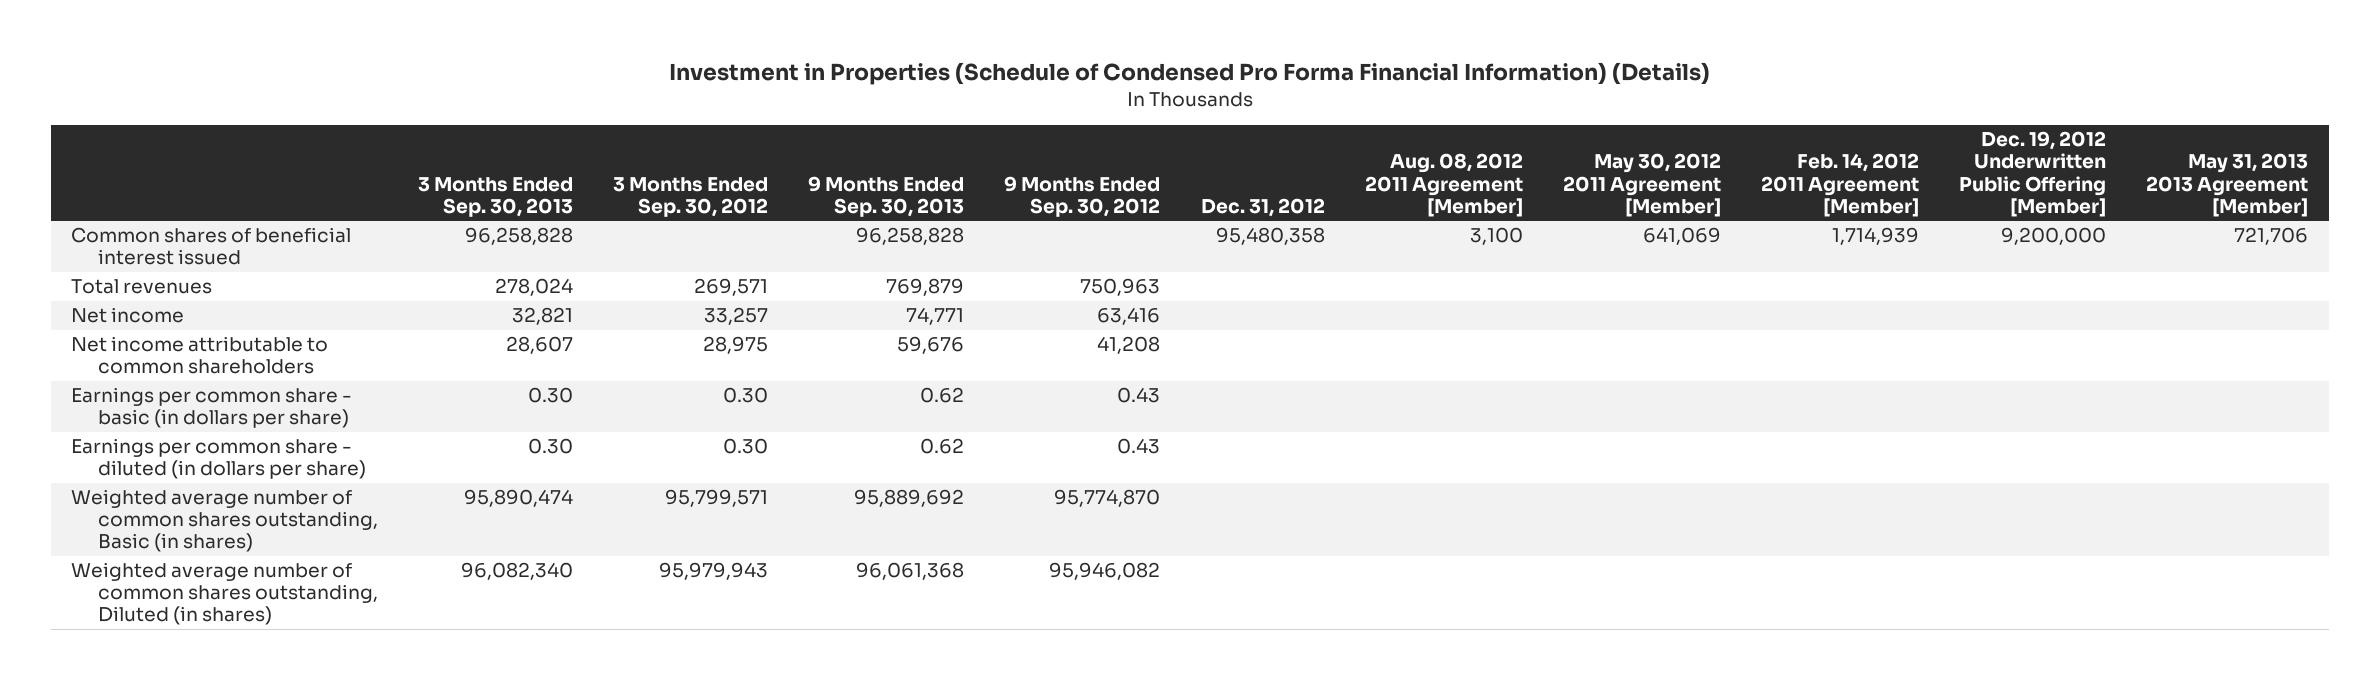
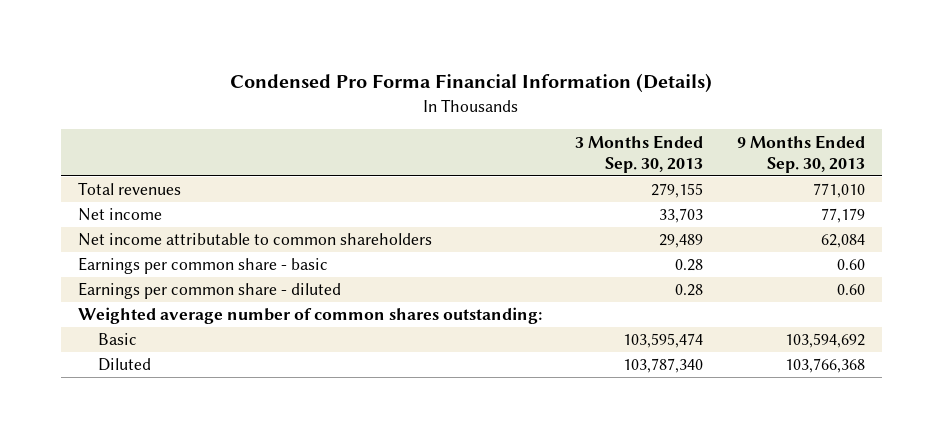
- Investment in Properties (Schedule of Condensed Pro Forma Financial Information) (Details)
+ Condensed Pro Forma Financial Information (Details)
- | 3 Months Ended Sep. 30, 2013 | 3 Months Ended Sep. 30, 2012 | 9 Months Ended Sep. 30, 2013 | 9 Months Ended Sep. 30, 2012 | Dec. 31, 2012 | Aug. 08, 2012 2011 Agreement [Member] | May 30, 2012 2011 Agreement [Member] | Feb. 14, 2012 2011 Agreement [Member] | Dec. 19, 2012 Underwritten Public Offering [Member] | May 31, 2013 2013 Agreement [Member]
+ | 3 Months Ended Sep. 30, 2013 | 9 Months Ended Sep. 30, 2013
- Common shares of beneficial interest issued | 96,258,828 | | 96,258,828 | | 95,480,358 | 3,100 | 641,069 | 1,714,939 | 9,200,000 | 721,706
- Total revenues | 278,024 | 269,571 | 769,879 | 750,963 | | | | | |
- Net income | 32,821 | 33,257 | 74,771 | 63,416 | | | | | |
- Net income attributable to common shareholders | 28,607 | 28,975 | 59,676 | 41,208 | | | | | |
- Earnings per common share - basic (in dollars per share) | 0.30 | 0.30 | 0.62 | 0.43 | | | | | |
- Earnings per common share - diluted (in dollars per share) | 0.30 | 0.30 | 0.62 | 0.43 | | | | | |
- Weighted average number of common shares outstanding, Basic (in shares) | 95,890,474 | 95,799,571 | 95,889,692 | 95,774,870 | | | | | |
- Weighted average number of common shares outstanding, Diluted (in shares) | 96,082,340 | 95,979,943 | 96,061,368 | 95,946,082 | | | | | |
+ Total revenues | 279,155 | 771,010
+ Net income | 33,703 | 77,179
+ Net income attributable to common shareholders | 29,489 | 62,084
+ Earnings per common share - basic | 0.28 | 0.60
+ Earnings per common share - diluted | 0.28 | 0.60
+ Weighted average number of common shares outstanding:
+ Basic | 103,595,474 | 103,594,692
+ Diluted | 103,787,340 | 103,766,368

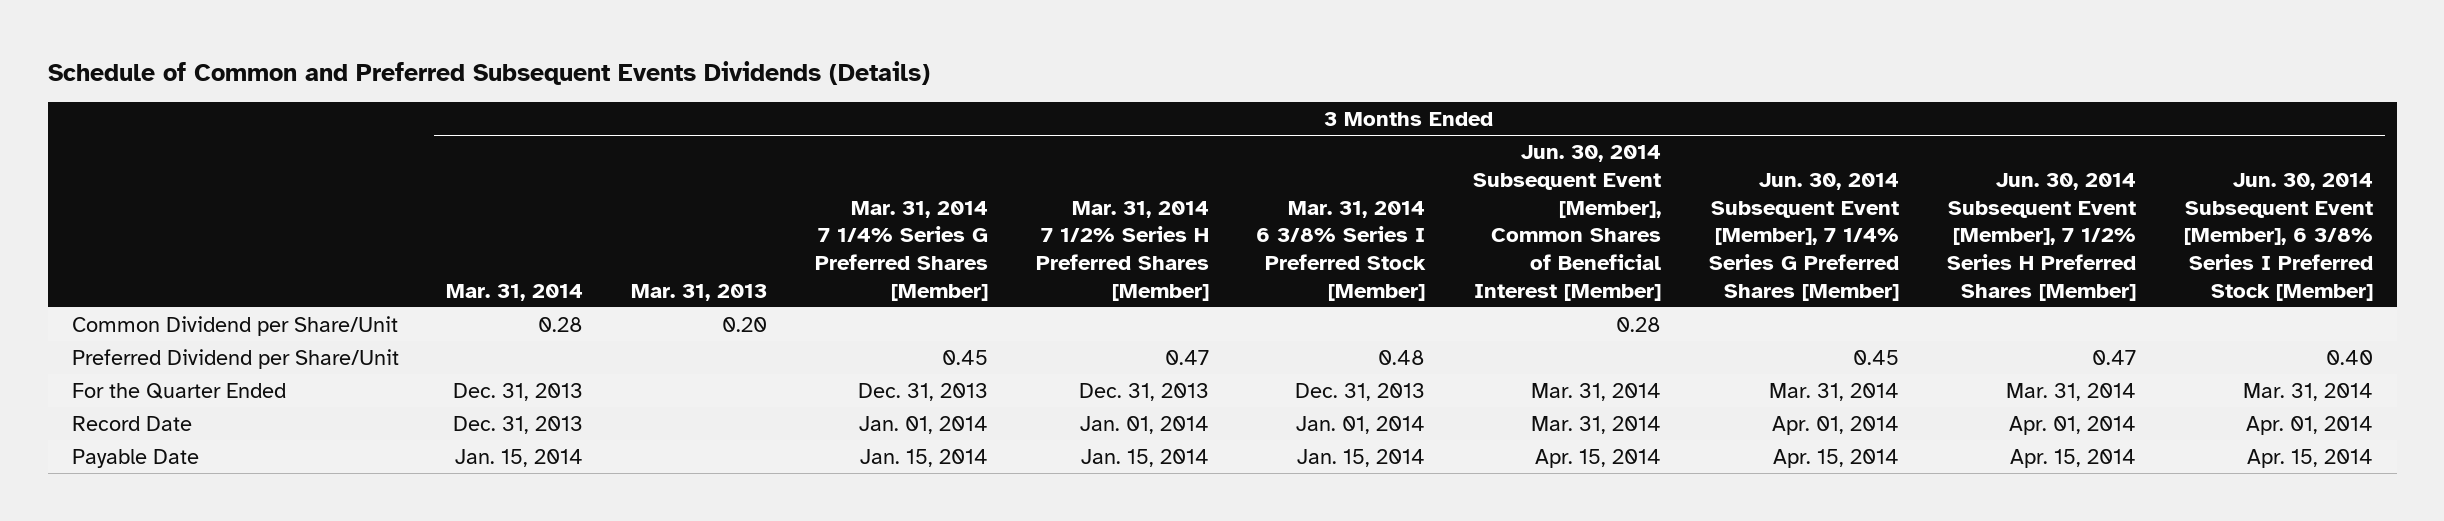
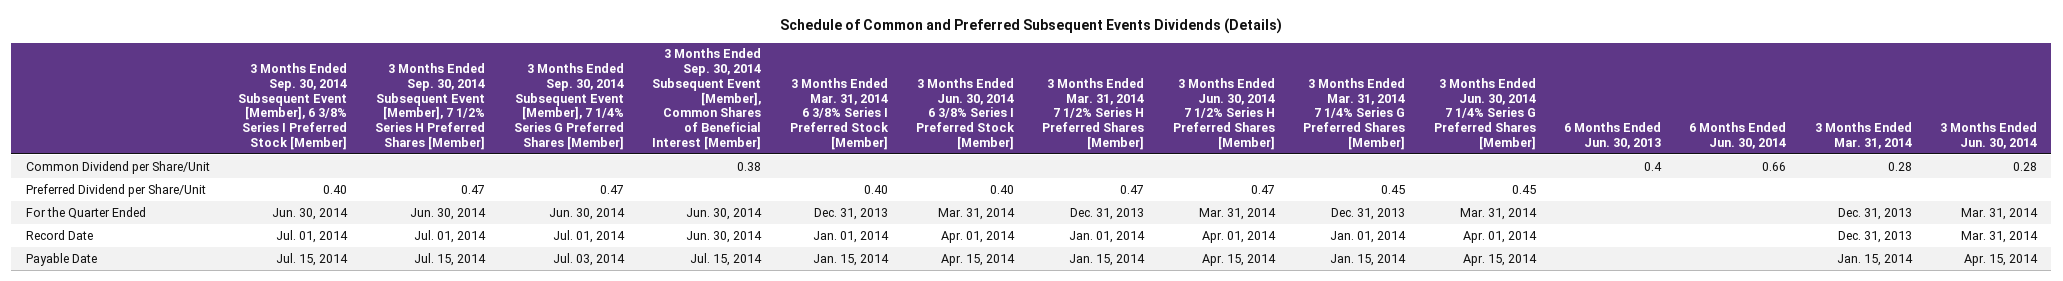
- | 3 Months Ended Mar. 31, 2014 | 3 Months Ended Mar. 31, 2013 | 3 Months Ended Mar. 31, 2014 7 1/4% Series G Preferred Shares [Member] | 3 Months Ended Mar. 31, 2014 7 1/2% Series H Preferred Shares [Member] | 3 Months Ended Mar. 31, 2014 6 3/8% Series I Preferred Stock [Member] | 3 Months Ended Jun. 30, 2014 Subsequent Event [Member], Common Shares of Beneficial Interest [Member] | 3 Months Ended Jun. 30, 2014 Subsequent Event [Member], 7 1/4% Series G Preferred Shares [Member] | 3 Months Ended Jun. 30, 2014 Subsequent Event [Member], 7 1/2% Series H Preferred Shares [Member] | 3 Months Ended Jun. 30, 2014 Subsequent Event [Member], 6 3/8% Series I Preferred Stock [Member]
+ | 3 Months Ended Sep. 30, 2014 Subsequent Event [Member], 6 3/8% Series I Preferred Stock [Member] | 3 Months Ended Sep. 30, 2014 Subsequent Event [Member], 7 1/2% Series H Preferred Shares [Member] | 3 Months Ended Sep. 30, 2014 Subsequent Event [Member], 7 1/4% Series G Preferred Shares [Member] | 3 Months Ended Sep. 30, 2014 Subsequent Event [Member], Common Shares of Beneficial Interest [Member] | 3 Months Ended Mar. 31, 2014 6 3/8% Series I Preferred Stock [Member] | 3 Months Ended Jun. 30, 2014 6 3/8% Series I Preferred Stock [Member] | 3 Months Ended Mar. 31, 2014 7 1/2% Series H Preferred Shares [Member] | 3 Months Ended Jun. 30, 2014 7 1/2% Series H Preferred Shares [Member] | 3 Months Ended Mar. 31, 2014 7 1/4% Series G Preferred Shares [Member] | 3 Months Ended Jun. 30, 2014 7 1/4% Series G Preferred Shares [Member] | 6 Months Ended Jun. 30, 2013 | 6 Months Ended Jun. 30, 2014 | 3 Months Ended Mar. 31, 2014 | 3 Months Ended Jun. 30, 2014
- Preferred Dividend per Share/Unit | | | 0.45 | 0.47 | 0.48 | | 0.45 | 0.47 | 0.40
+ Preferred Dividend per Share/Unit | 0.40 | 0.47 | 0.47 | | 0.40 | 0.40 | 0.47 | 0.47 | 0.45 | 0.45 | | | |

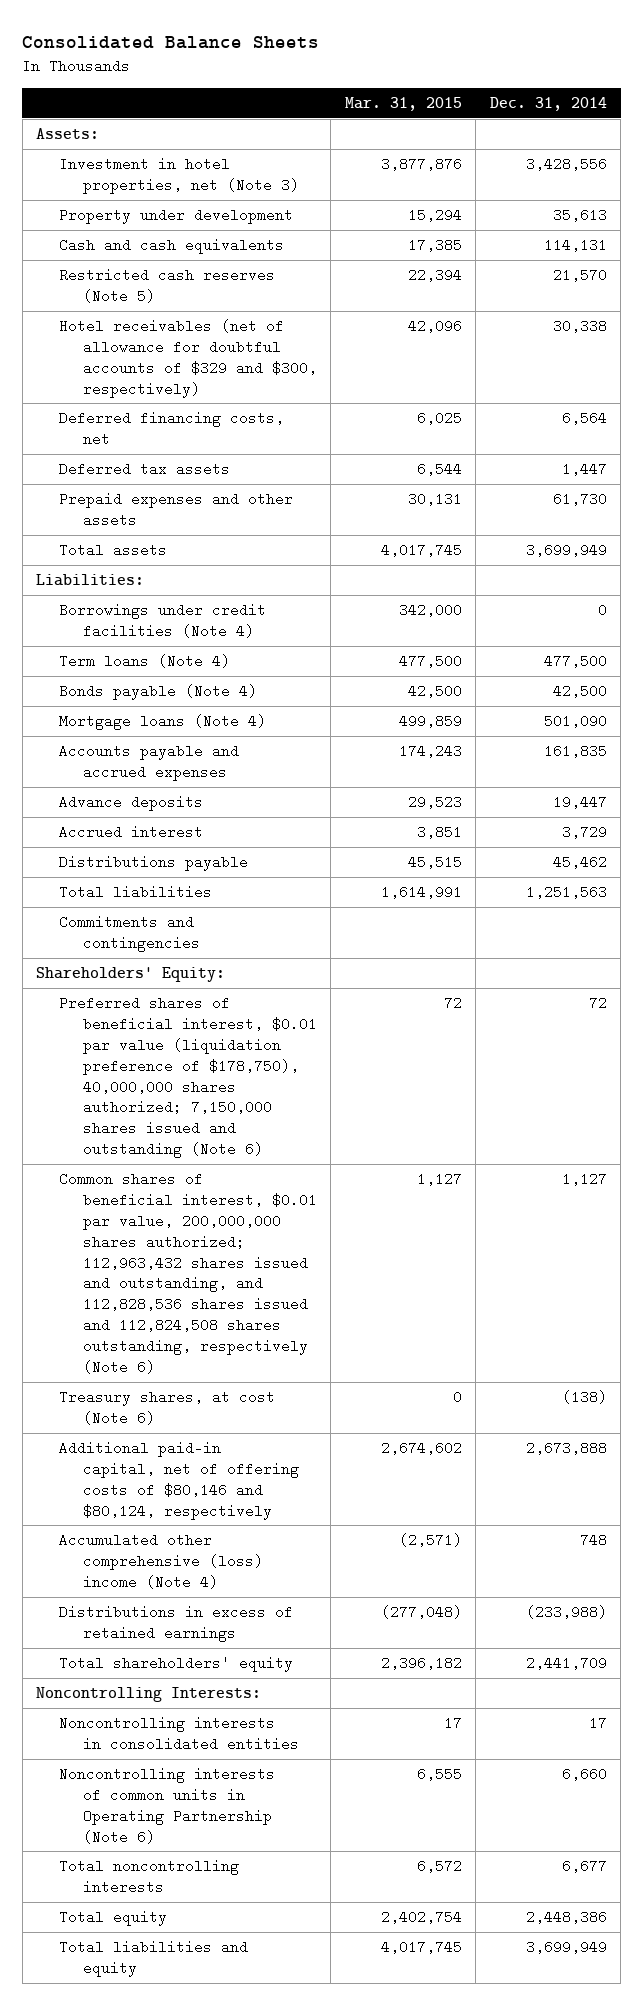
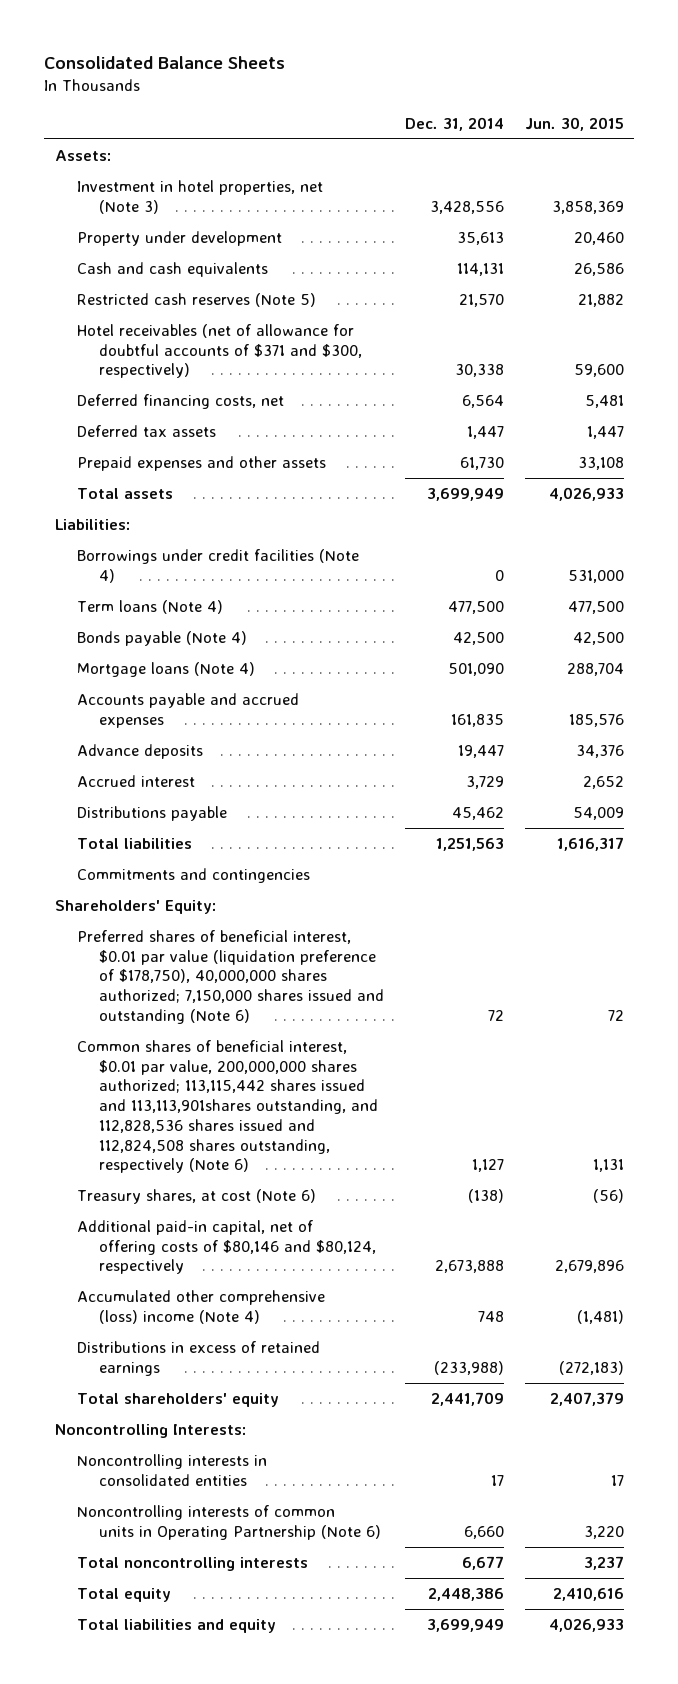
- | Mar. 31, 2015 | Dec. 31, 2014
+ | Dec. 31, 2014 | Jun. 30, 2015
- Hotel receivables (net of allowance for doubtful accounts of $329 and $300, respectively) | 42,096 | 30,338
+ Hotel receivables (net of allowance for doubtful accounts of $371 and $300, respectively) | 30,338 | 59,600
- Common shares of beneficial interest, $0.01 par value, 200,000,000 shares authorized; 112,963,432 shares issued and outstanding, and 112,828,536 shares issued and 112,824,508 shares outstanding, respectively (Note 6) | 1,127 | 1,127
+ Common shares of beneficial interest, $0.01 par value, 200,000,000 shares authorized; 113,115,442 shares issued and 113,113,901shares outstanding, and 112,828,536 shares issued and 112,824,508 shares outstanding, respectively (Note 6) | 1,127 | 1,131

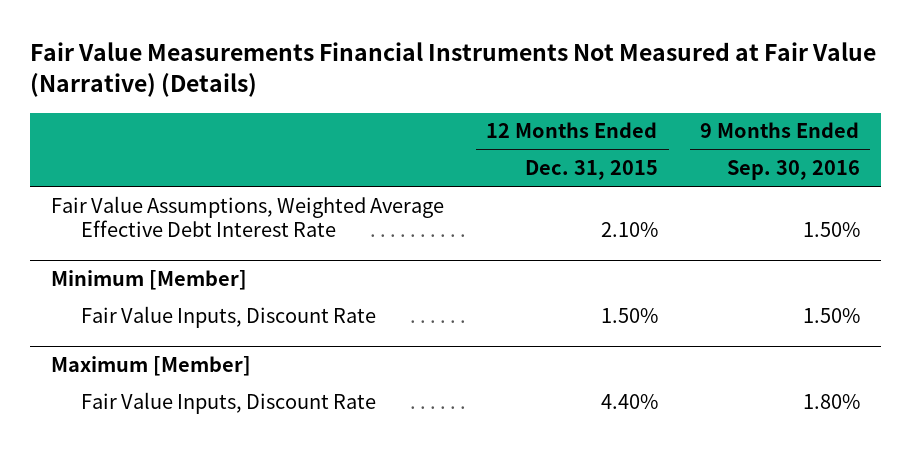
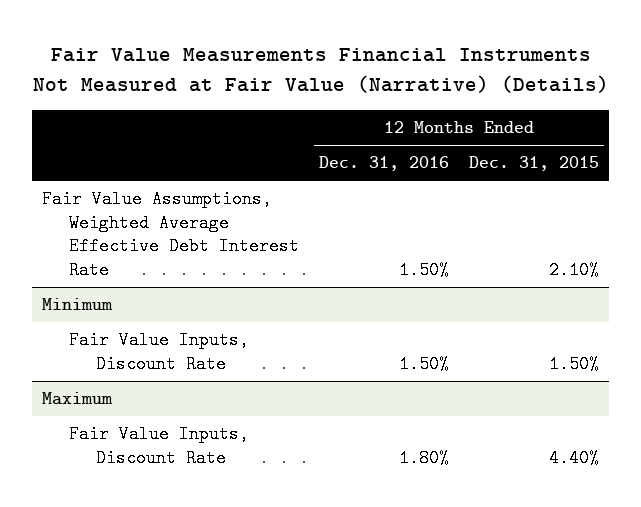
- | 12 Months Ended Dec. 31, 2015 | 9 Months Ended Sep. 30, 2016
+ | 12 Months Ended Dec. 31, 2016 | 12 Months Ended Dec. 31, 2015
- Minimum [Member]
+ Minimum
- Maximum [Member]
+ Maximum

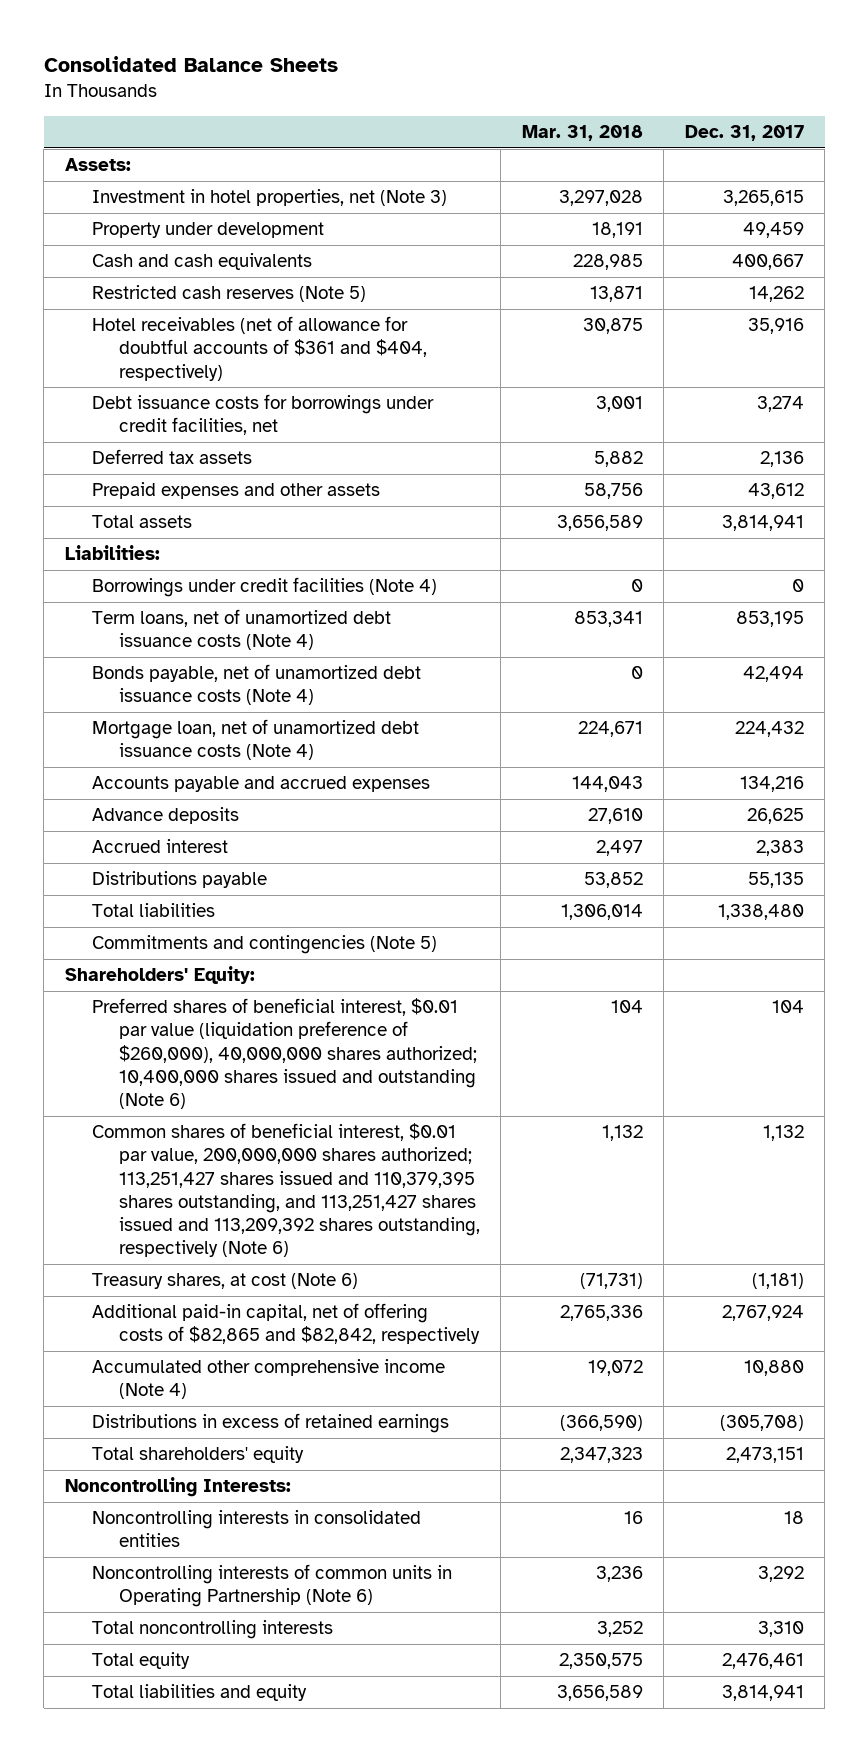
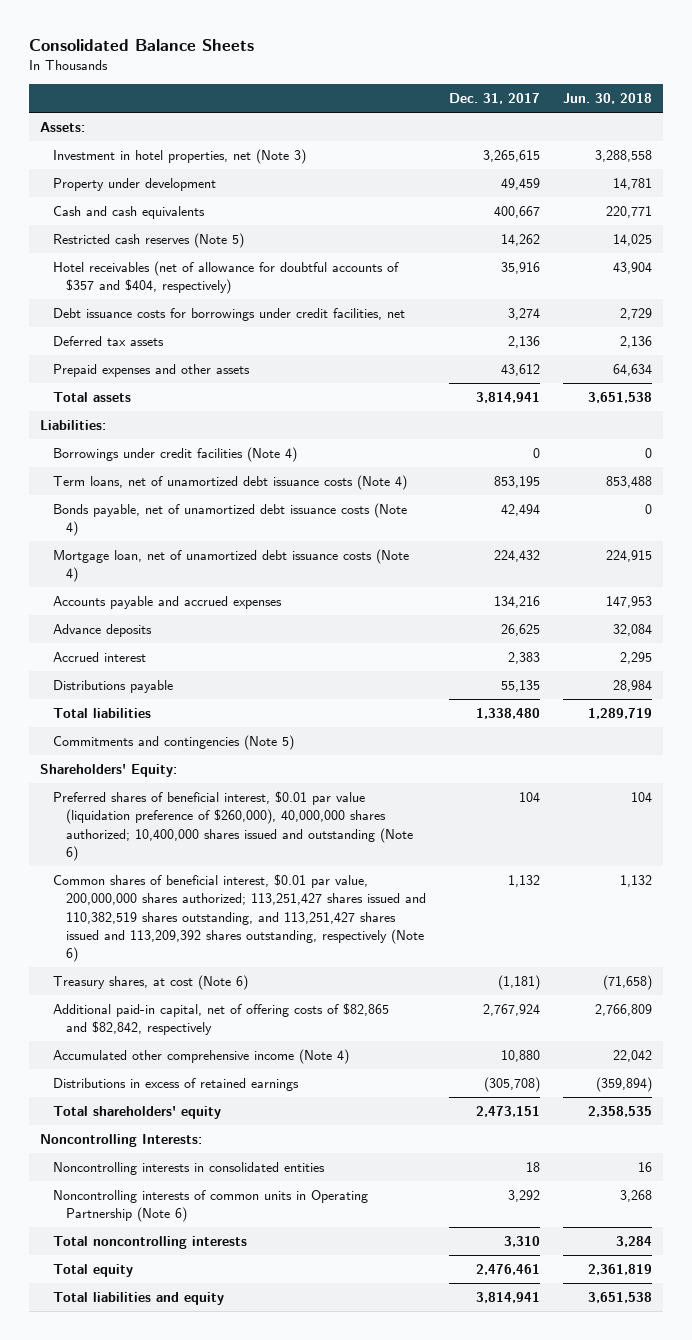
- | Mar. 31, 2018 | Dec. 31, 2017
+ | Dec. 31, 2017 | Jun. 30, 2018
- Hotel receivables (net of allowance for doubtful accounts of $361 and $404, respectively) | 30,875 | 35,916
+ Hotel receivables (net of allowance for doubtful accounts of $357 and $404, respectively) | 35,916 | 43,904
- Common shares of beneficial interest, $0.01 par value, 200,000,000 shares authorized; 113,251,427 shares issued and 110,379,395 shares outstanding, and 113,251,427 shares issued and 113,209,392 shares outstanding, respectively (Note 6) | 1,132 | 1,132
+ Common shares of beneficial interest, $0.01 par value, 200,000,000 shares authorized; 113,251,427 shares issued and 110,382,519 shares outstanding, and 113,251,427 shares issued and 113,209,392 shares outstanding, respectively (Note 6) | 1,132 | 1,132

